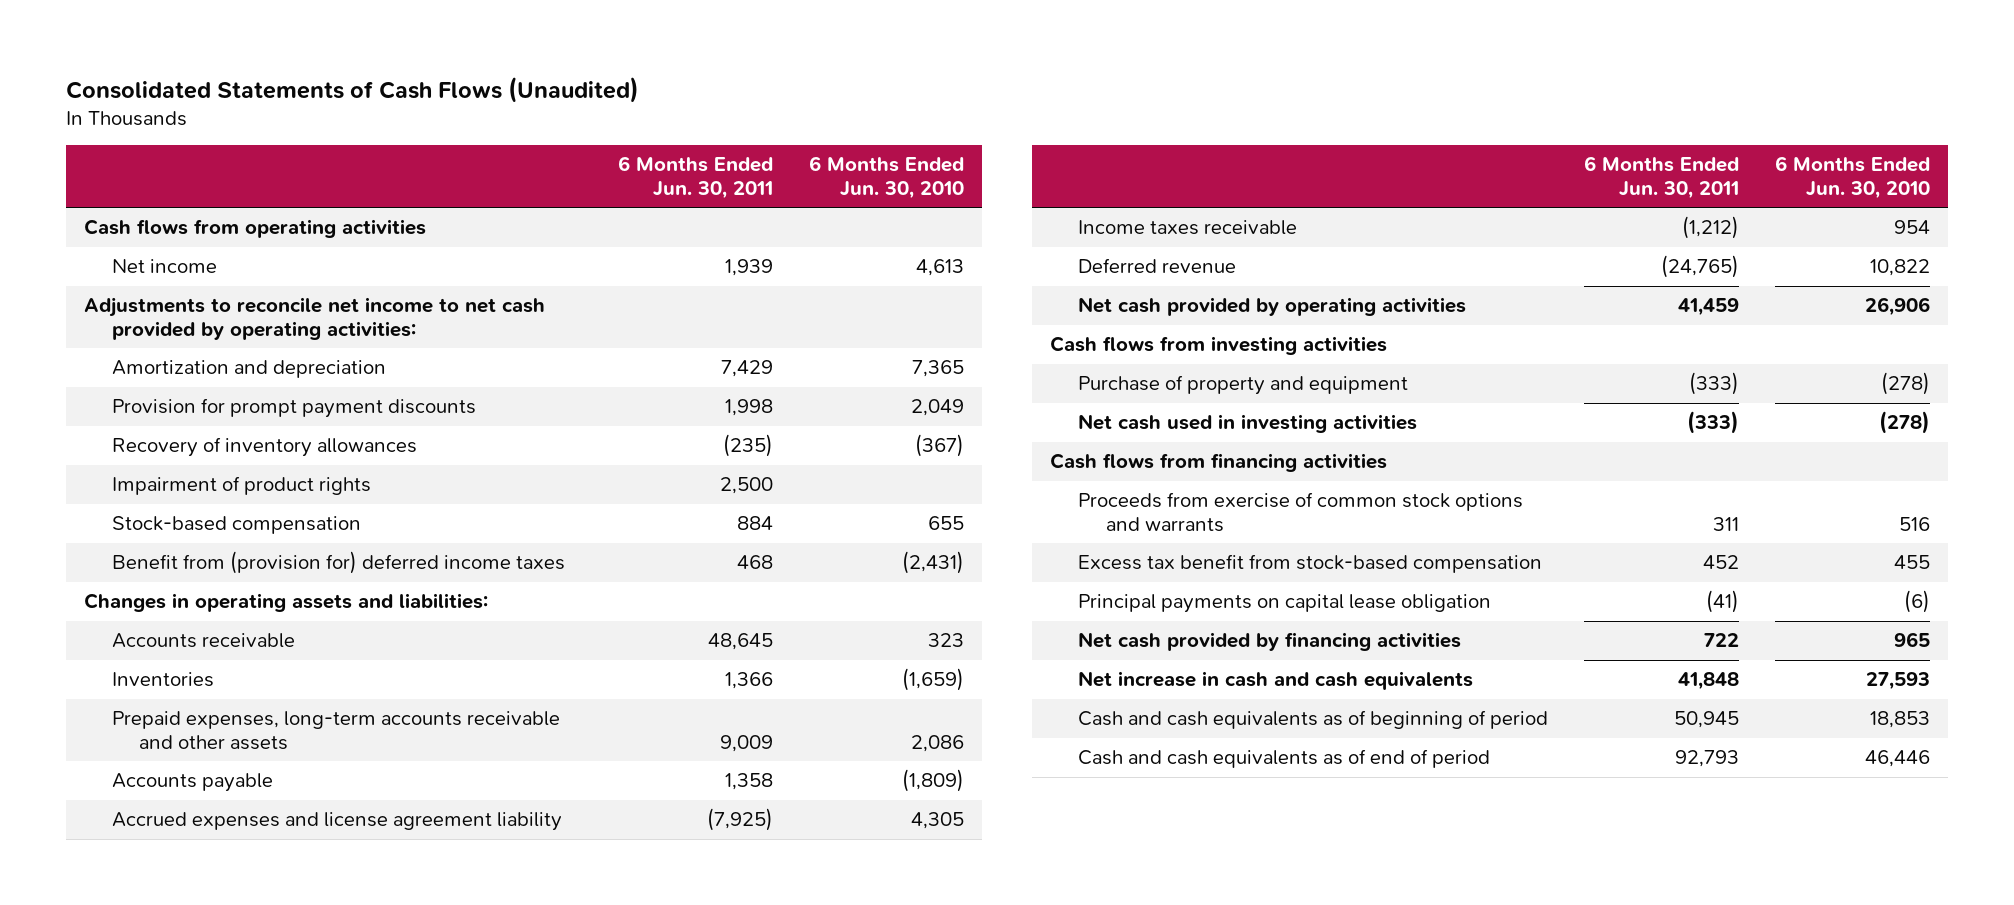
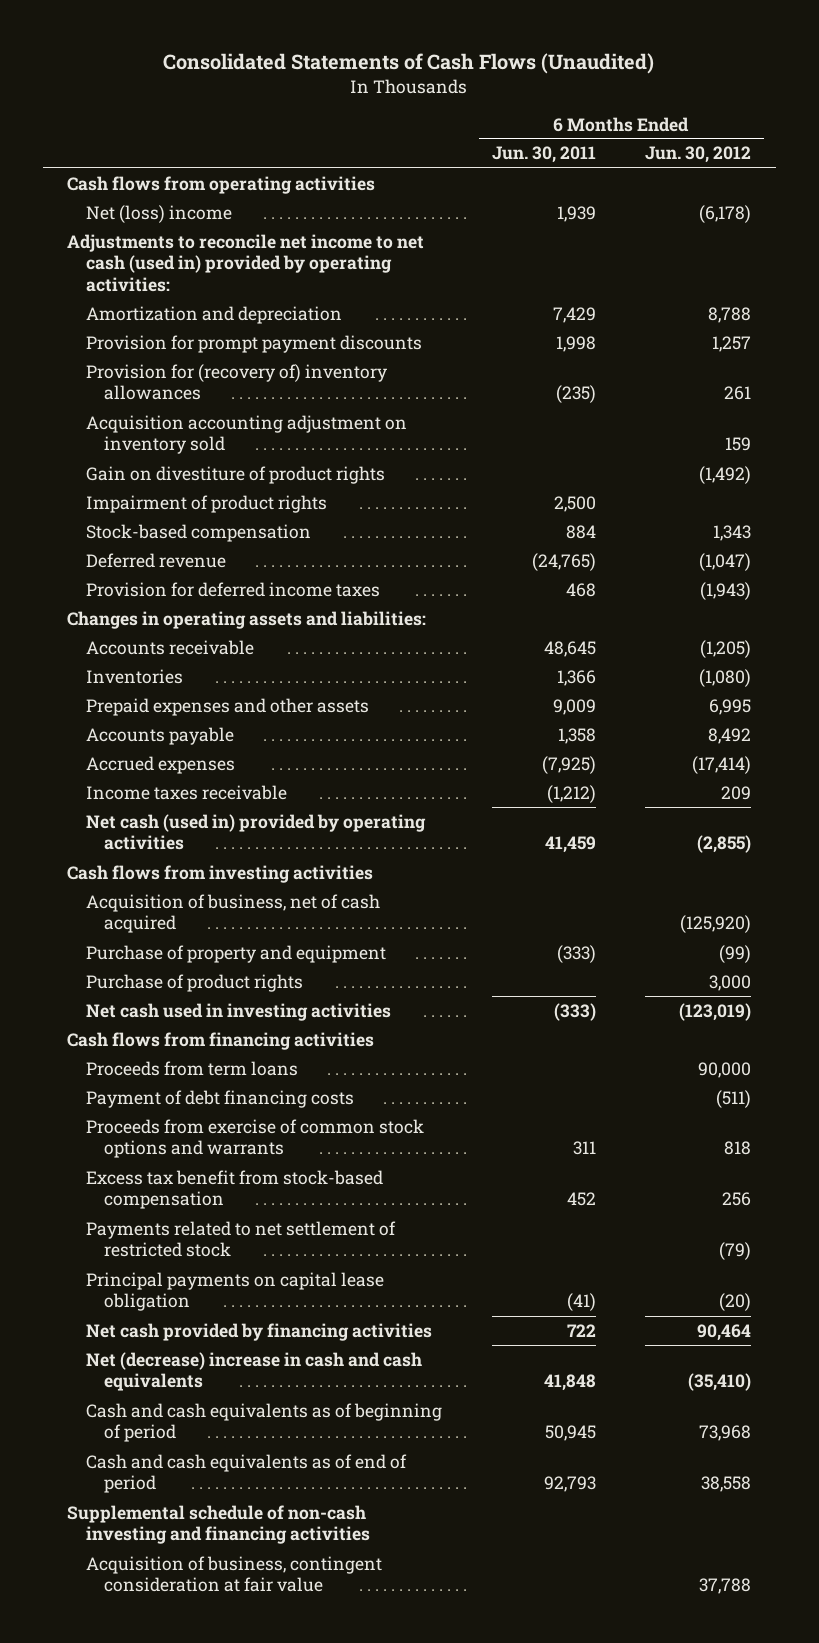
- | 6 Months Ended Jun. 30, 2011 | 6 Months Ended Jun. 30, 2010
+ | 6 Months Ended Jun. 30, 2011 | 6 Months Ended Jun. 30, 2012
- Net income | 1,939 | 4,613
- Adjustments to reconcile net income to net cash provided by operating activities:
+ Net (loss) income | 1,939 | (6,178)
+ Adjustments to reconcile net income to net cash (used in) provided by operating activities:
- Recovery of inventory allowances | (235) | (367)
+ Provision for (recovery of) inventory allowances | (235) | 261
+ Acquisition accounting adjustment on inventory sold | | 159
+ Gain on divestiture of product rights | | (1,492)
- Benefit from (provision for) deferred income taxes | 468 | (2,431)
moved up: Deferred revenue | (24,765) | (1,047)
+ Provision for deferred income taxes | 468 | (1,943)
- Prepaid expenses, long-term accounts receivable and other assets | 9,009 | 2,086
+ Prepaid expenses and other assets | 9,009 | 6,995
- Accrued expenses and license agreement liability | (7,925) | 4,305
+ Accrued expenses | (7,925) | (17,414)
- Net cash provided by operating activities | 41,459 | 26,906
+ Net cash (used in) provided by operating activities | 41,459 | (2,855)
+ Acquisition of business, net of cash acquired | | (125,920)
+ Purchase of product rights | | 3,000
+ Proceeds from term loans | | 90,000
+ Payment of debt financing costs | | (511)
+ Payments related to net settlement of restricted stock | | (79)
- Net increase in cash and cash equivalents | 41,848 | 27,593
+ Net (decrease) increase in cash and cash equivalents | 41,848 | (35,410)
+ Supplemental schedule of non-cash investing and financing activities
+ Acquisition of business, contingent consideration at fair value | | 37,788

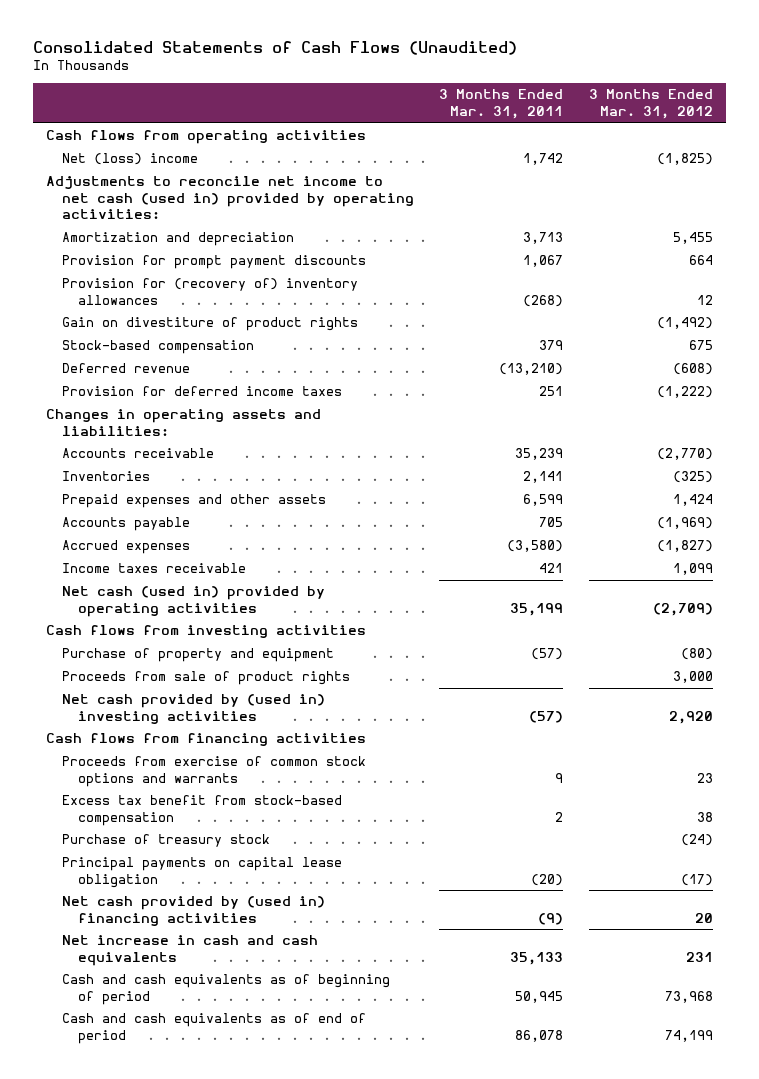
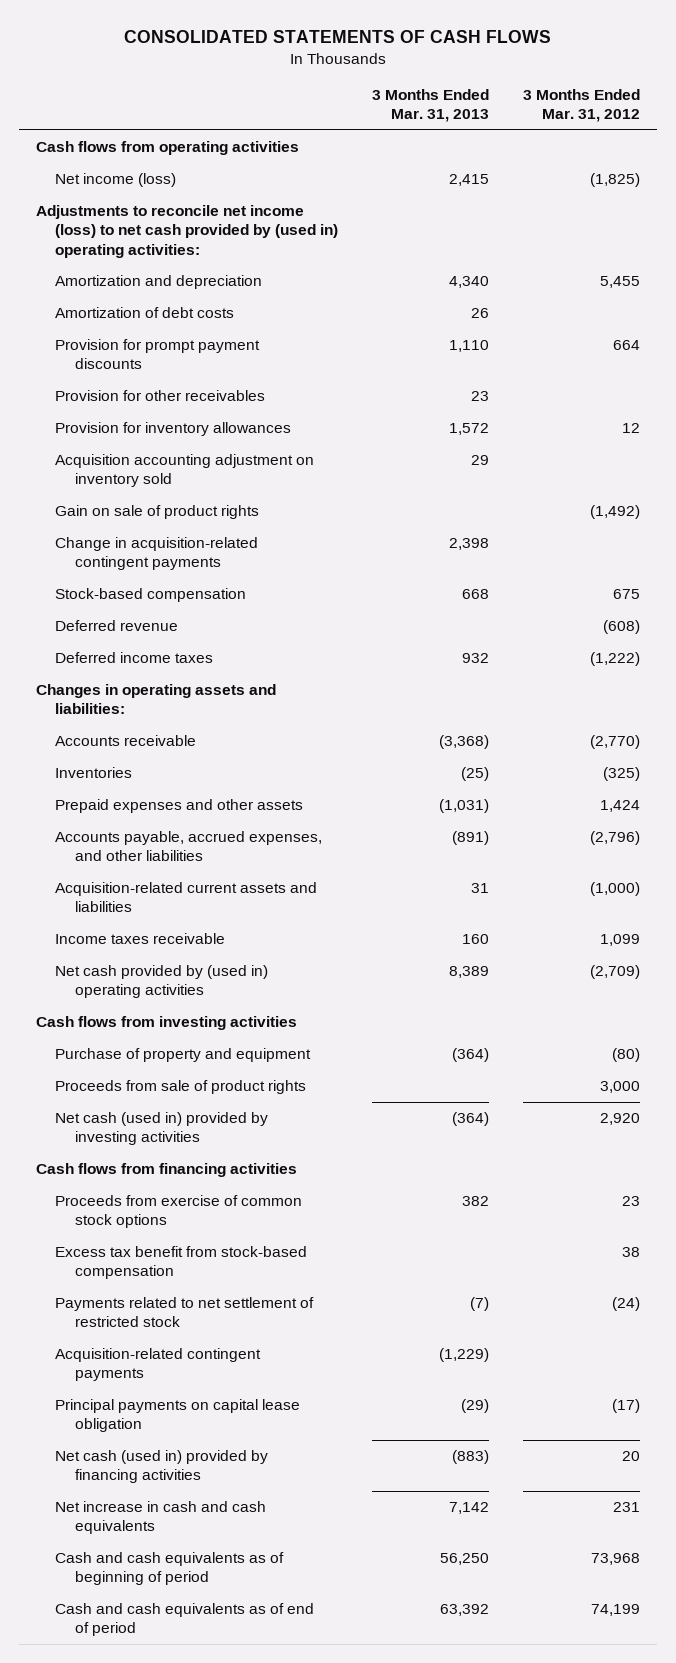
- Consolidated Statements of Cash Flows (Unaudited)
+ CONSOLIDATED STATEMENTS OF CASH FLOWS
- | 3 Months Ended Mar. 31, 2011 | 3 Months Ended Mar. 31, 2012
+ | 3 Months Ended Mar. 31, 2013 | 3 Months Ended Mar. 31, 2012
- Net (loss) income | 1,742 | (1,825)
- Adjustments to reconcile net income to net cash (used in) provided by operating activities:
+ Net income (loss) | 2,415 | (1,825)
+ Adjustments to reconcile net income (loss) to net cash provided by (used in) operating activities:
+ Amortization of debt costs | 26 |
- Provision for (recovery of) inventory allowances | (268) | 12
- Gain on divestiture of product rights | | (1,492)
+ Provision for other receivables | 23 |
+ Provision for inventory allowances | 1,572 | 12
+ Acquisition accounting adjustment on inventory sold | 29 |
+ Gain on sale of product rights | | (1,492)
+ Change in acquisition-related contingent payments | 2,398 |
- Provision for deferred income taxes | 251 | (1,222)
+ Deferred income taxes | 932 | (1,222)
- Accounts payable | 705 | (1,969)
- Accrued expenses | (3,580) | (1,827)
+ Accounts payable, accrued expenses, and other liabilities | (891) | (2,796)
+ Acquisition-related current assets and liabilities | 31 | (1,000)
- Net cash (used in) provided by operating activities | 35,199 | (2,709)
+ Net cash provided by (used in) operating activities | 8,389 | (2,709)
- Net cash provided by (used in) investing activities | (57) | 2,920
+ Net cash (used in) provided by investing activities | (364) | 2,920
- Proceeds from exercise of common stock options and warrants | 9 | 23
+ Proceeds from exercise of common stock options | 382 | 23
- Purchase of treasury stock | | (24)
+ Payments related to net settlement of restricted stock | (7) | (24)
+ Acquisition-related contingent payments | (1,229) |
- Net cash provided by (used in) financing activities | (9) | 20
+ Net cash (used in) provided by financing activities | (883) | 20

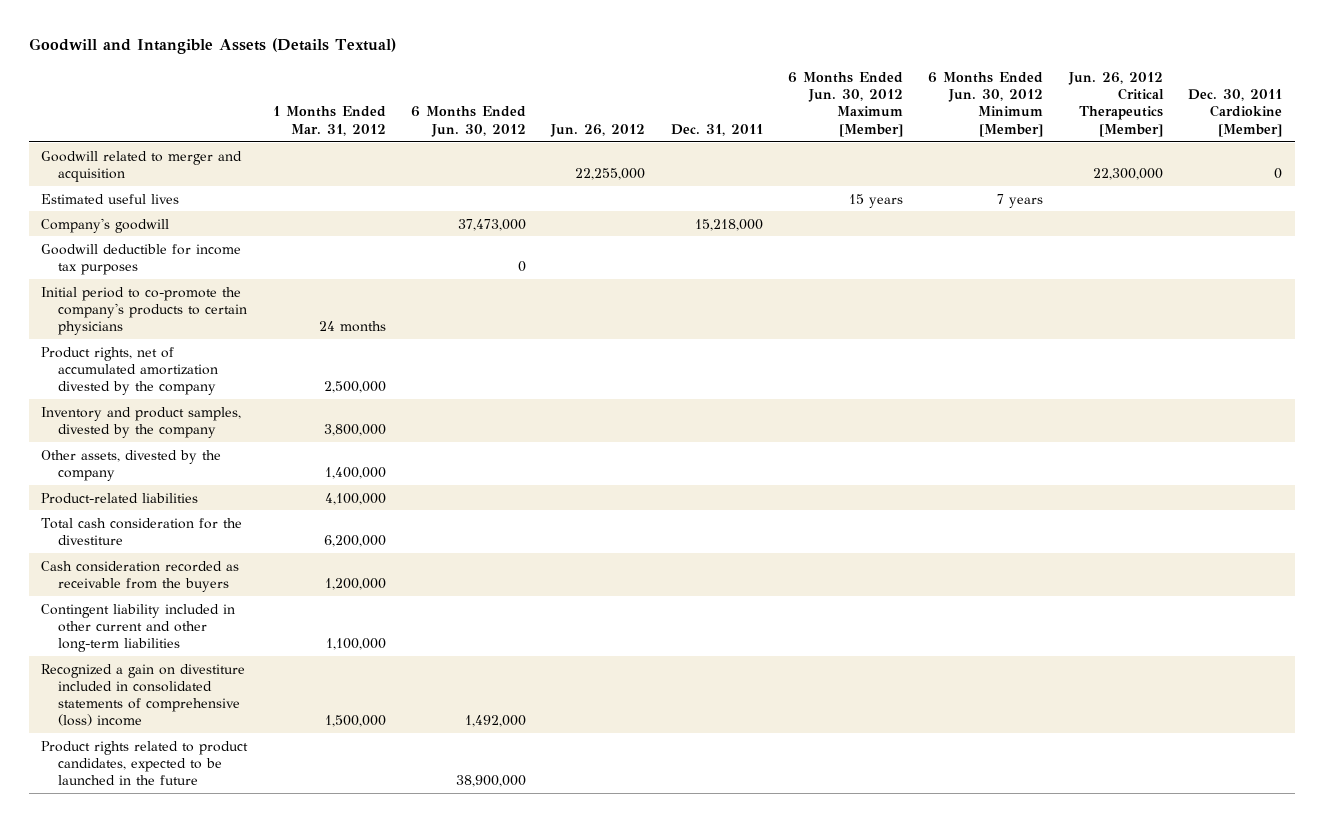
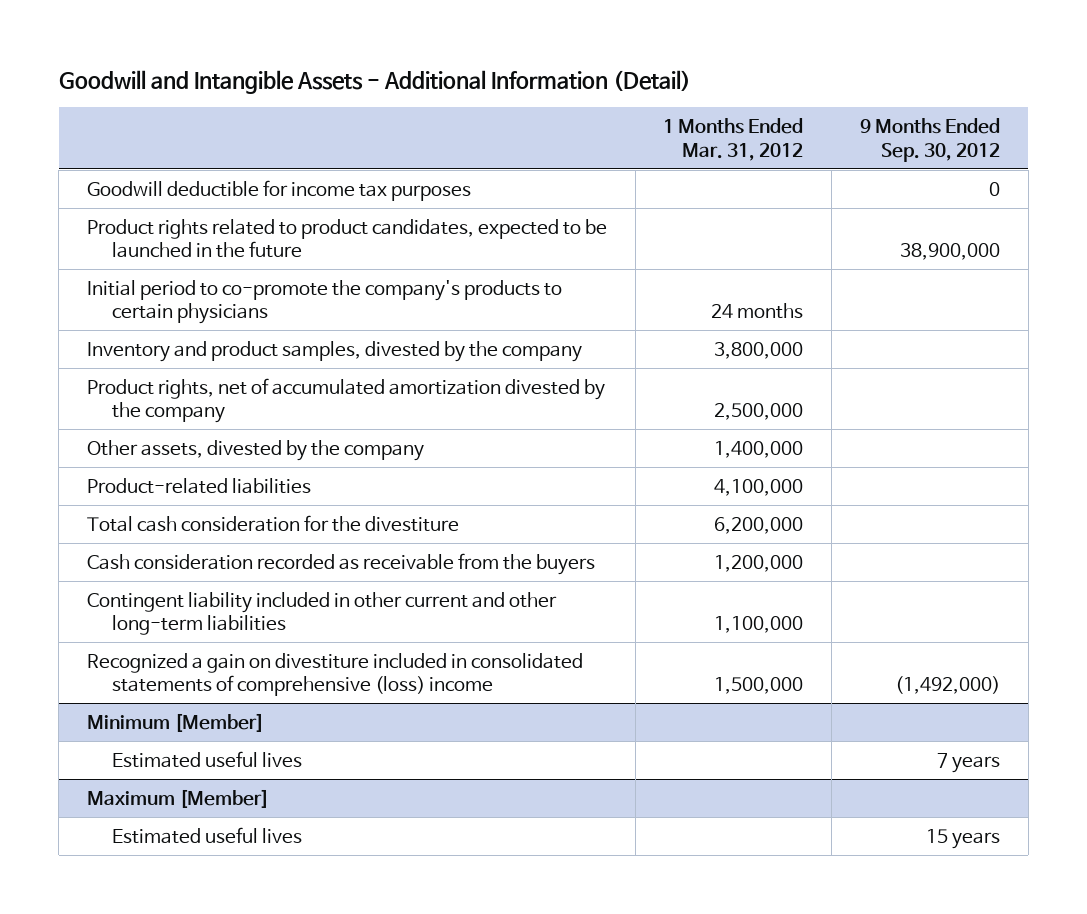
- Goodwill and Intangible Assets (Details Textual)
+ Goodwill and Intangible Assets - Additional Information (Detail)
- | 1 Months Ended Mar. 31, 2012 | 6 Months Ended Jun. 30, 2012 | Jun. 26, 2012 | Dec. 31, 2011 | 6 Months Ended Jun. 30, 2012 Maximum [Member] | 6 Months Ended Jun. 30, 2012 Minimum [Member] | Jun. 26, 2012 Critical Therapeutics [Member] | Dec. 30, 2011 Cardiokine [Member]
+ | 1 Months Ended Mar. 31, 2012 | 9 Months Ended Sep. 30, 2012
- Goodwill related to merger and acquisition | | | 22,255,000 | | | | 22,300,000 | 0
- Estimated useful lives | | | | | 15 years | 7 years | |
- Company's goodwill | | 37,473,000 | | 15,218,000 | | | |
moved up: Product rights related to product candidates, expected to be launched in the future | | 38,900,000
moved down: Product rights, net of accumulated amortization divested by the company | 2,500,000 |
+ Minimum [Member]
+ Estimated useful lives | | 7 years
+ Maximum [Member]
+ Estimated useful lives | | 15 years

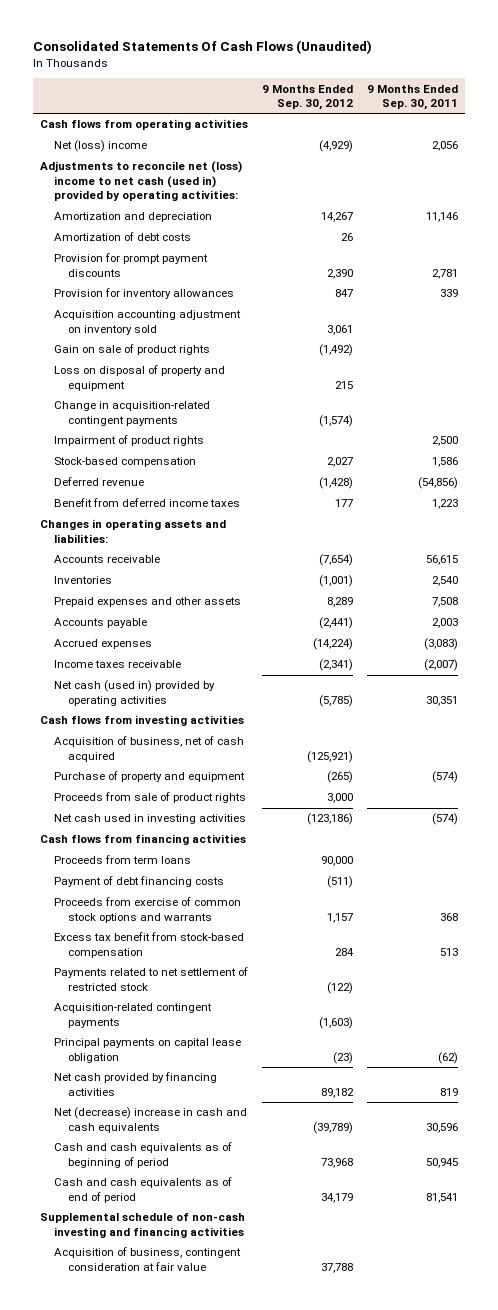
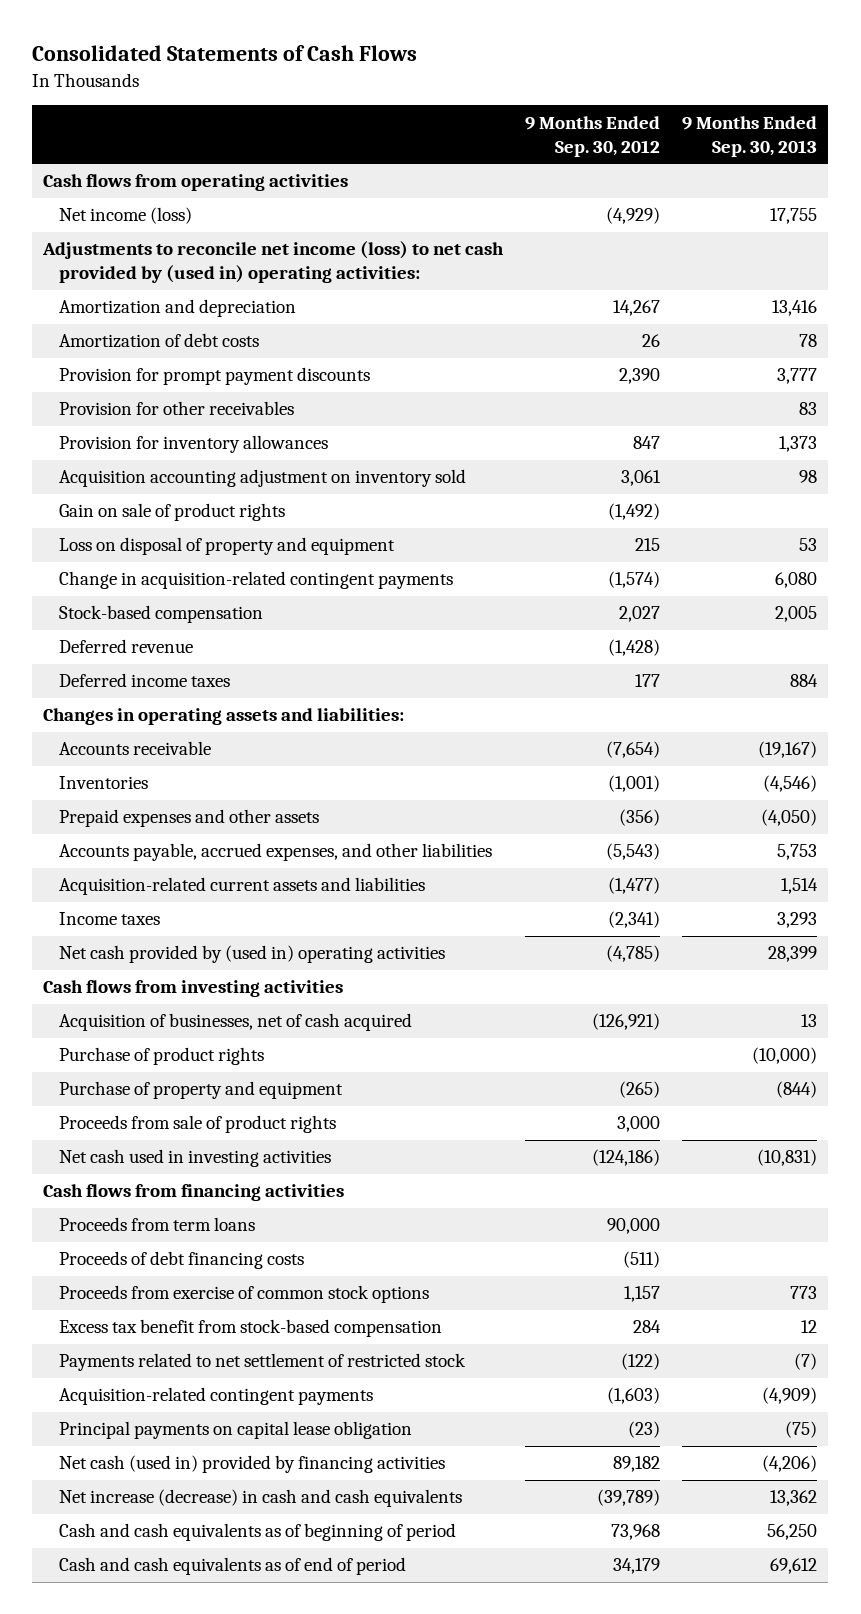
- Consolidated Statements Of Cash Flows (Unaudited)
+ Consolidated Statements of Cash Flows
- | 9 Months Ended Sep. 30, 2012 | 9 Months Ended Sep. 30, 2011
+ | 9 Months Ended Sep. 30, 2012 | 9 Months Ended Sep. 30, 2013
- Net (loss) income | (4,929) | 2,056
- Adjustments to reconcile net (loss) income to net cash (used in) provided by operating activities:
+ Net income (loss) | (4,929) | 17,755
+ Adjustments to reconcile net income (loss) to net cash provided by (used in) operating activities:
+ Provision for other receivables | | 83
- Impairment of product rights | | 2,500
- Benefit from deferred income taxes | 177 | 1,223
+ Deferred income taxes | 177 | 884
- Prepaid expenses and other assets | 8,289 | 7,508
- Accounts payable | (2,441) | 2,003
- Accrued expenses | (14,224) | (3,083)
- Income taxes receivable | (2,341) | (2,007)
- Net cash (used in) provided by operating activities | (5,785) | 30,351
+ Prepaid expenses and other assets | (356) | (4,050)
+ Accounts payable, accrued expenses, and other liabilities | (5,543) | 5,753
+ Acquisition-related current assets and liabilities | (1,477) | 1,514
+ Income taxes | (2,341) | 3,293
+ Net cash provided by (used in) operating activities | (4,785) | 28,399
- Acquisition of business, net of cash acquired | (125,921) |
+ Acquisition of businesses, net of cash acquired | (126,921) | 13
+ Purchase of product rights | | (10,000)
- Net cash used in investing activities | (123,186) | (574)
+ Net cash used in investing activities | (124,186) | (10,831)
- Payment of debt financing costs | (511) |
- Proceeds from exercise of common stock options and warrants | 1,157 | 368
+ Proceeds of debt financing costs | (511) |
+ Proceeds from exercise of common stock options | 1,157 | 773
- Net cash provided by financing activities | 89,182 | 819
- Net (decrease) increase in cash and cash equivalents | (39,789) | 30,596
+ Net cash (used in) provided by financing activities | 89,182 | (4,206)
+ Net increase (decrease) in cash and cash equivalents | (39,789) | 13,362
- Supplemental schedule of non-cash investing and financing activities
- Acquisition of business, contingent consideration at fair value | 37,788 |

